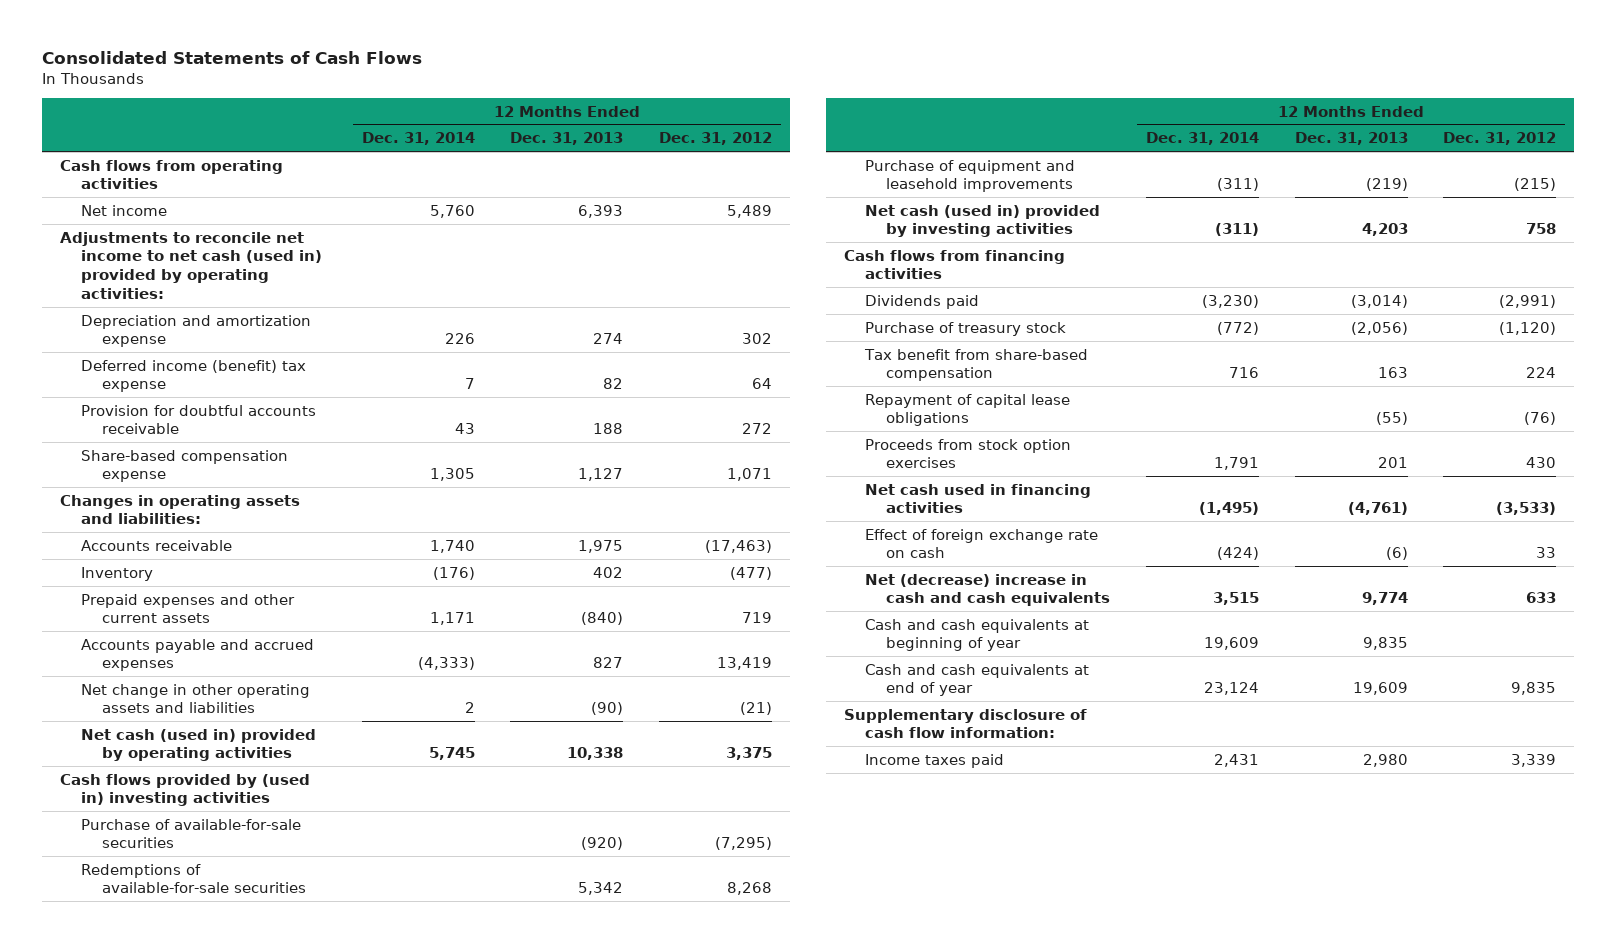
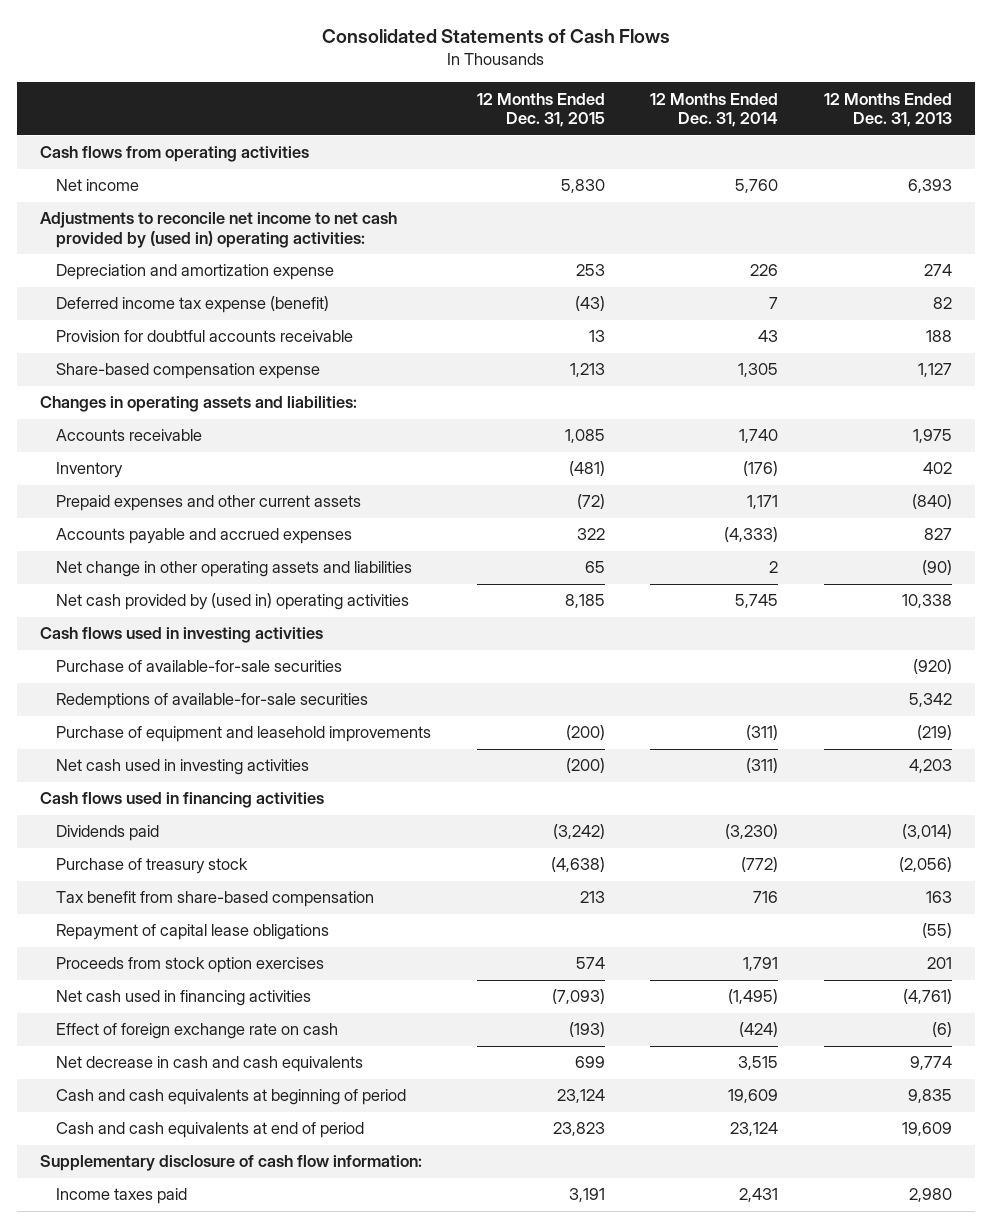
- | 12 Months Ended Dec. 31, 2014 | 12 Months Ended Dec. 31, 2013 | 12 Months Ended Dec. 31, 2012
+ | 12 Months Ended Dec. 31, 2015 | 12 Months Ended Dec. 31, 2014 | 12 Months Ended Dec. 31, 2013
- Adjustments to reconcile net income to net cash (used in) provided by operating activities:
+ Adjustments to reconcile net income to net cash provided by (used in) operating activities:
- Deferred income (benefit) tax expense | 7 | 82 | 64
+ Deferred income tax expense (benefit) | (43) | 7 | 82
- Net cash (used in) provided by operating activities | 5,745 | 10,338 | 3,375
- Cash flows provided by (used in) investing activities
+ Net cash provided by (used in) operating activities | 8,185 | 5,745 | 10,338
+ Cash flows used in investing activities
- Net cash (used in) provided by investing activities | (311) | 4,203 | 758
- Cash flows from financing activities
+ Net cash used in investing activities | (200) | (311) | 4,203
+ Cash flows used in financing activities
- Net (decrease) increase in cash and cash equivalents | 3,515 | 9,774 | 633
- Cash and cash equivalents at beginning of year | 19,609 | 9,835 |
- Cash and cash equivalents at end of year | 23,124 | 19,609 | 9,835
+ Net decrease in cash and cash equivalents | 699 | 3,515 | 9,774
+ Cash and cash equivalents at beginning of period | 23,124 | 19,609 | 9,835
+ Cash and cash equivalents at end of period | 23,823 | 23,124 | 19,609

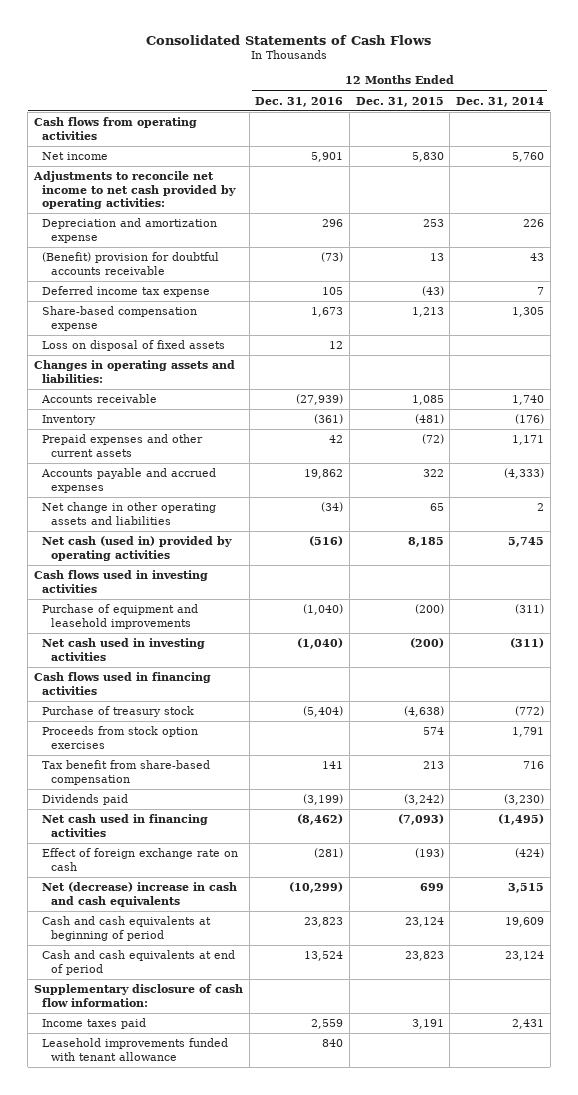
- | 12 Months Ended Dec. 31, 2015 | 12 Months Ended Dec. 31, 2014 | 12 Months Ended Dec. 31, 2013
+ | 12 Months Ended Dec. 31, 2016 | 12 Months Ended Dec. 31, 2015 | 12 Months Ended Dec. 31, 2014
- Adjustments to reconcile net income to net cash provided by (used in) operating activities:
+ Adjustments to reconcile net income to net cash provided by operating activities:
- Deferred income tax expense (benefit) | (43) | 7 | 82
- Provision for doubtful accounts receivable | 13 | 43 | 188
+ (Benefit) provision for doubtful accounts receivable | (73) | 13 | 43
+ Deferred income tax expense | 105 | (43) | 7
+ Loss on disposal of fixed assets | 12 | |
- Net cash provided by (used in) operating activities | 8,185 | 5,745 | 10,338
+ Net cash (used in) provided by operating activities | (516) | 8,185 | 5,745
- Purchase of available-for-sale securities | | | (920)
- Redemptions of available-for-sale securities | | | 5,342
- Repayment of capital lease obligations | | | (55)
moved down: Tax benefit from share-based compensation | 141 | 213 | 716
moved down: Dividends paid | (3,199) | (3,242) | (3,230)
- Net decrease in cash and cash equivalents | 699 | 3,515 | 9,774
+ Net (decrease) increase in cash and cash equivalents | (10,299) | 699 | 3,515
+ Leasehold improvements funded with tenant allowance | 840 | |

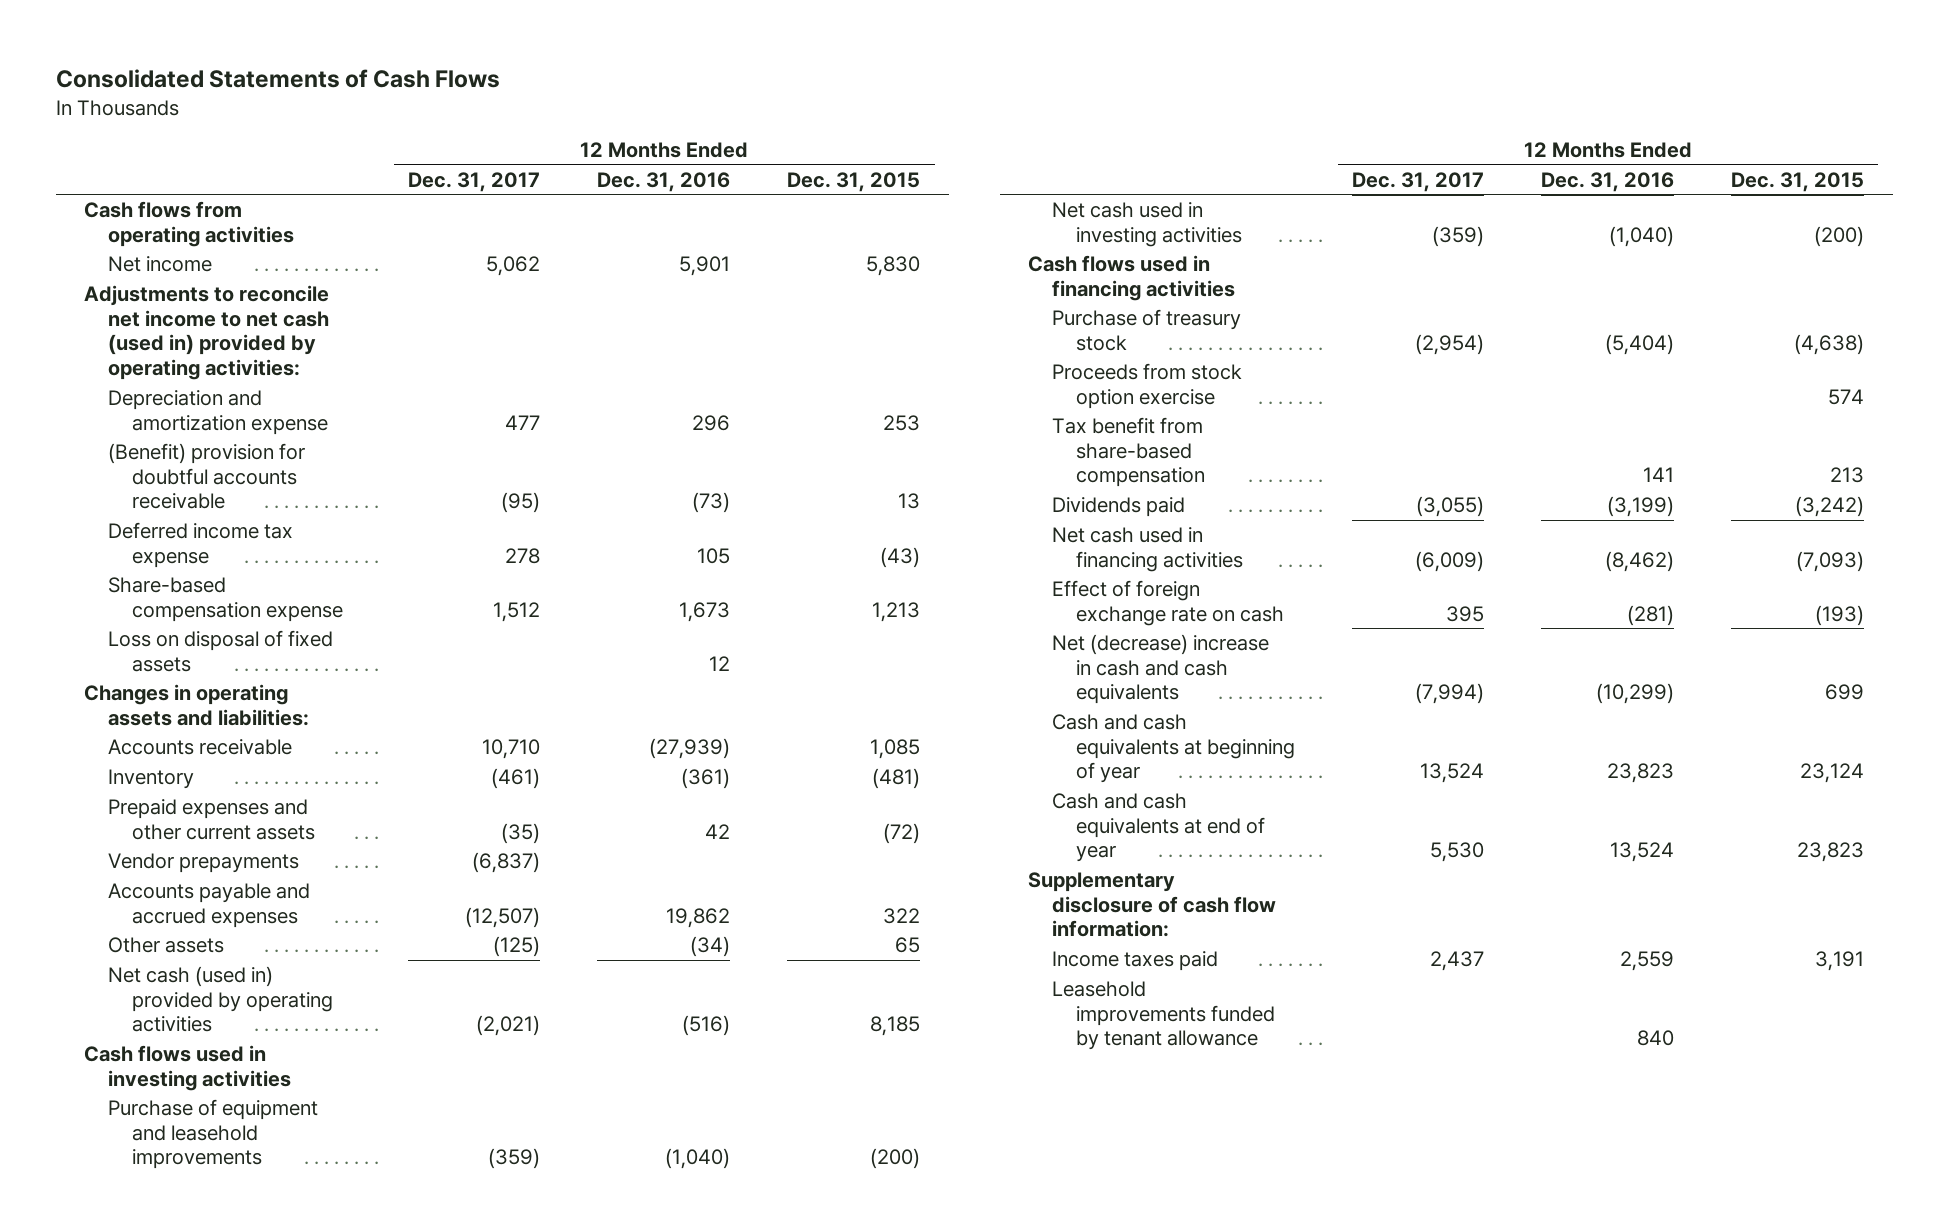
- | 12 Months Ended Dec. 31, 2016 | 12 Months Ended Dec. 31, 2015 | 12 Months Ended Dec. 31, 2014
+ | 12 Months Ended Dec. 31, 2017 | 12 Months Ended Dec. 31, 2016 | 12 Months Ended Dec. 31, 2015
- Adjustments to reconcile net income to net cash provided by operating activities:
+ Adjustments to reconcile net income to net cash (used in) provided by operating activities:
+ Vendor prepayments | (6,837) | |
- Net change in other operating assets and liabilities | (34) | 65 | 2
+ Other assets | (125) | (34) | 65
- Proceeds from stock option exercises | | 574 | 1,791
+ Proceeds from stock option exercise | | | 574
- Cash and cash equivalents at beginning of period | 23,823 | 23,124 | 19,609
- Cash and cash equivalents at end of period | 13,524 | 23,823 | 23,124
+ Cash and cash equivalents at beginning of year | 13,524 | 23,823 | 23,124
+ Cash and cash equivalents at end of year | 5,530 | 13,524 | 23,823
- Leasehold improvements funded with tenant allowance | 840 | |
+ Leasehold improvements funded by tenant allowance | | 840 |

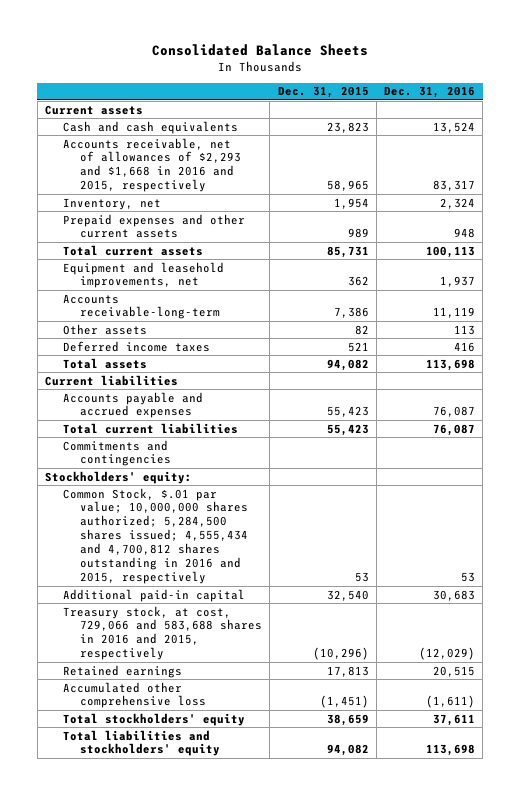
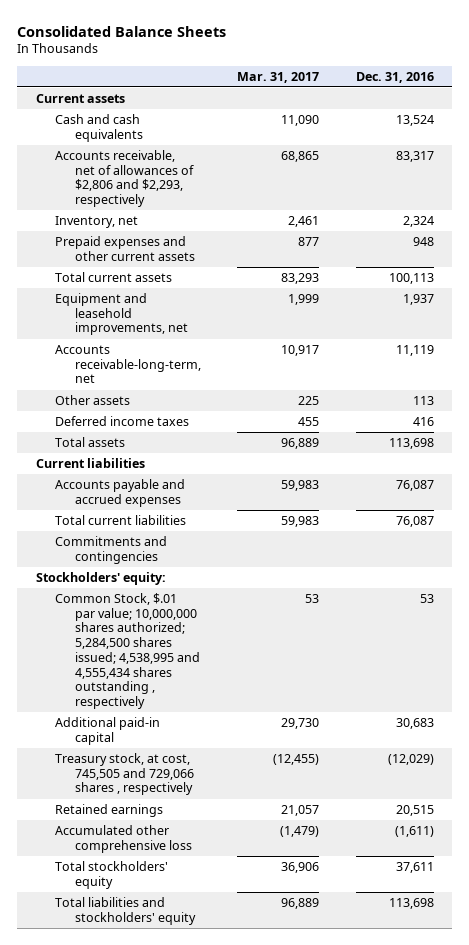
- | Dec. 31, 2015 | Dec. 31, 2016
+ | Mar. 31, 2017 | Dec. 31, 2016
- Accounts receivable, net of allowances of $2,293 and $1,668 in 2016 and 2015, respectively | 58,965 | 83,317
+ Accounts receivable, net of allowances of $2,806 and $2,293, respectively | 68,865 | 83,317
- Accounts receivable-long-term | 7,386 | 11,119
+ Accounts receivable-long-term, net | 10,917 | 11,119
- Common Stock, $.01 par value; 10,000,000 shares authorized; 5,284,500 shares issued; 4,555,434 and 4,700,812 shares outstanding in 2016 and 2015, respectively | 53 | 53
+ Common Stock, $.01 par value; 10,000,000 shares authorized; 5,284,500 shares issued; 4,538,995 and 4,555,434 shares outstanding , respectively | 53 | 53
- Treasury stock, at cost, 729,066 and 583,688 shares in 2016 and 2015, respectively | (10,296) | (12,029)
+ Treasury stock, at cost, 745,505 and 729,066 shares , respectively | (12,455) | (12,029)

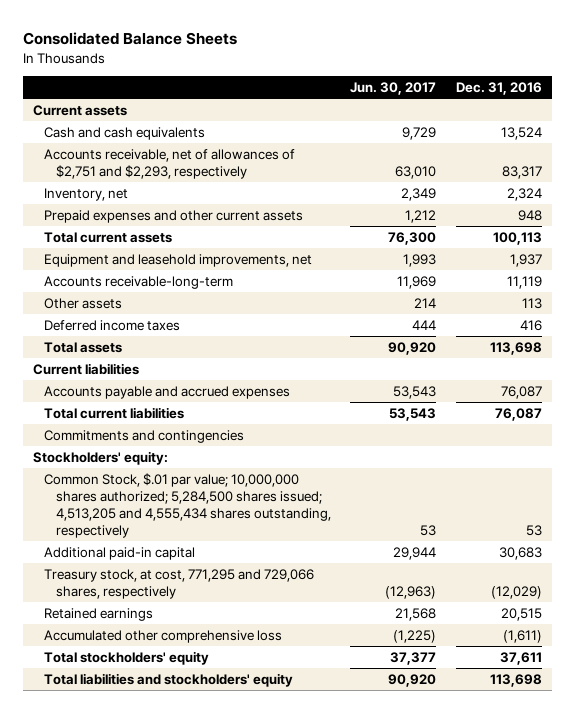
- | Mar. 31, 2017 | Dec. 31, 2016
+ | Jun. 30, 2017 | Dec. 31, 2016
- Accounts receivable, net of allowances of $2,806 and $2,293, respectively | 68,865 | 83,317
+ Accounts receivable, net of allowances of $2,751 and $2,293, respectively | 63,010 | 83,317
- Accounts receivable-long-term, net | 10,917 | 11,119
+ Accounts receivable-long-term | 11,969 | 11,119
- Common Stock, $.01 par value; 10,000,000 shares authorized; 5,284,500 shares issued; 4,538,995 and 4,555,434 shares outstanding , respectively | 53 | 53
+ Common Stock, $.01 par value; 10,000,000 shares authorized; 5,284,500 shares issued; 4,513,205 and 4,555,434 shares outstanding, respectively | 53 | 53
- Treasury stock, at cost, 745,505 and 729,066 shares , respectively | (12,455) | (12,029)
+ Treasury stock, at cost, 771,295 and 729,066 shares, respectively | (12,963) | (12,029)

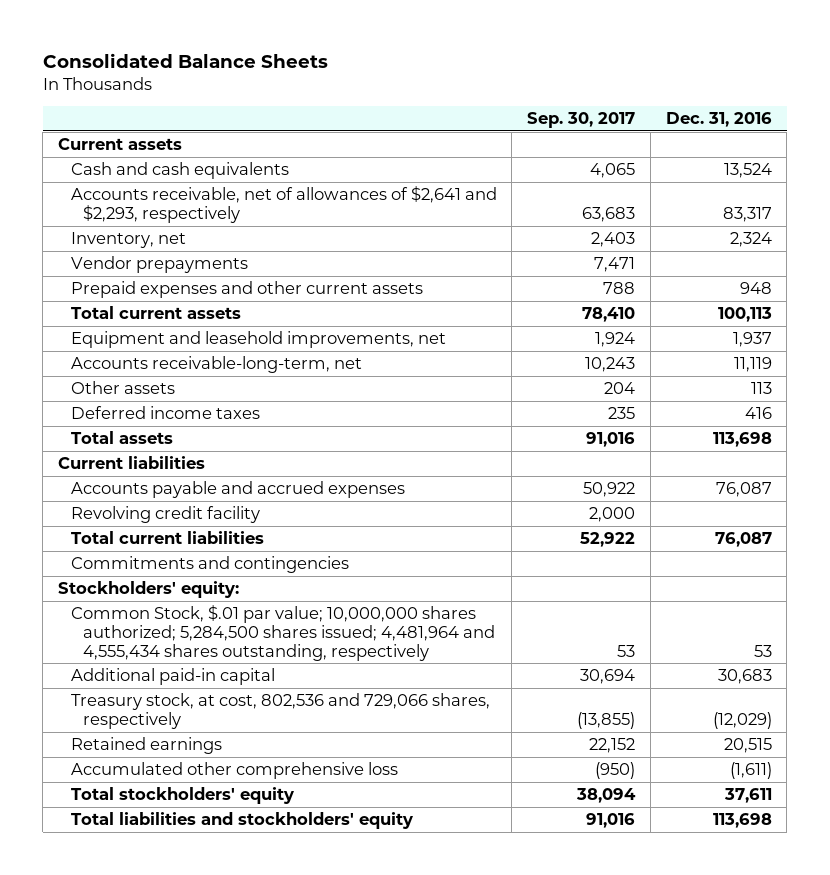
- | Jun. 30, 2017 | Dec. 31, 2016
+ | Sep. 30, 2017 | Dec. 31, 2016
- Accounts receivable, net of allowances of $2,751 and $2,293, respectively | 63,010 | 83,317
+ Accounts receivable, net of allowances of $2,641 and $2,293, respectively | 63,683 | 83,317
+ Vendor prepayments | 7,471 |
- Accounts receivable-long-term | 11,969 | 11,119
+ Accounts receivable-long-term, net | 10,243 | 11,119
+ Revolving credit facility | 2,000 |
- Common Stock, $.01 par value; 10,000,000 shares authorized; 5,284,500 shares issued; 4,513,205 and 4,555,434 shares outstanding, respectively | 53 | 53
+ Common Stock, $.01 par value; 10,000,000 shares authorized; 5,284,500 shares issued; 4,481,964 and 4,555,434 shares outstanding, respectively | 53 | 53
- Treasury stock, at cost, 771,295 and 729,066 shares, respectively | (12,963) | (12,029)
+ Treasury stock, at cost, 802,536 and 729,066 shares, respectively | (13,855) | (12,029)

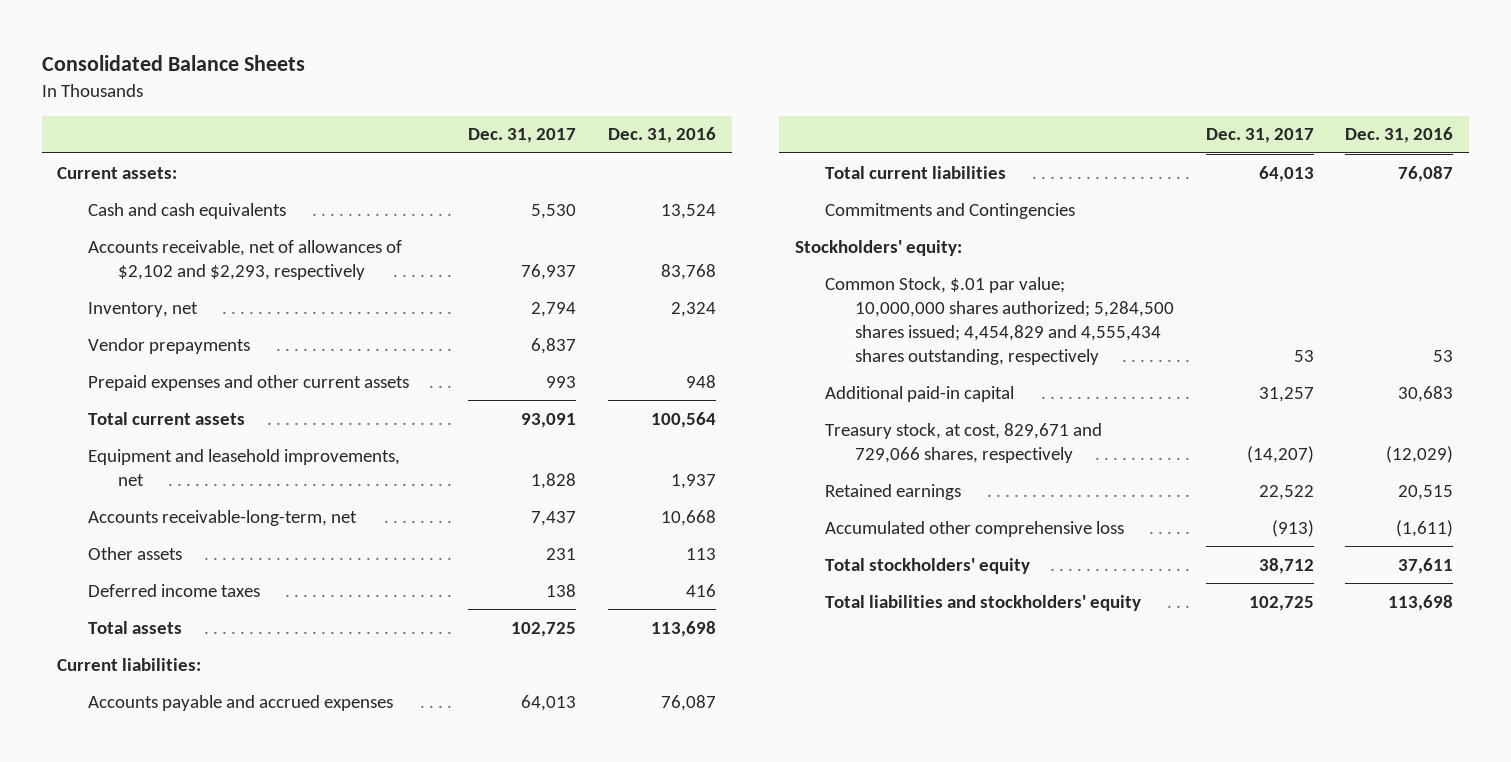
- | Sep. 30, 2017 | Dec. 31, 2016
+ | Dec. 31, 2017 | Dec. 31, 2016
- Current assets
+ Current assets:
- Accounts receivable, net of allowances of $2,641 and $2,293, respectively | 63,683 | 83,317
+ Accounts receivable, net of allowances of $2,102 and $2,293, respectively | 76,937 | 83,768
- Total current assets | 78,410 | 100,113
+ Total current assets | 93,091 | 100,564
- Accounts receivable-long-term, net | 10,243 | 11,119
+ Accounts receivable-long-term, net | 7,437 | 10,668
- Current liabilities
+ Current liabilities:
- Revolving credit facility | 2,000 |
- Commitments and contingencies
+ Commitments and Contingencies
- Common Stock, $.01 par value; 10,000,000 shares authorized; 5,284,500 shares issued; 4,481,964 and 4,555,434 shares outstanding, respectively | 53 | 53
+ Common Stock, $.01 par value; 10,000,000 shares authorized; 5,284,500 shares issued; 4,454,829 and 4,555,434 shares outstanding, respectively | 53 | 53
- Treasury stock, at cost, 802,536 and 729,066 shares, respectively | (13,855) | (12,029)
+ Treasury stock, at cost, 829,671 and 729,066 shares, respectively | (14,207) | (12,029)

